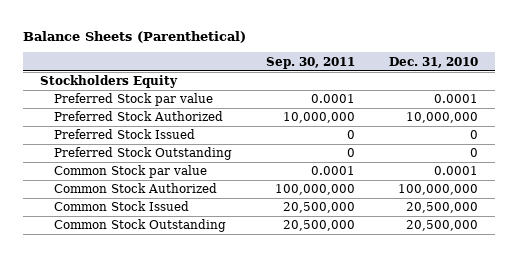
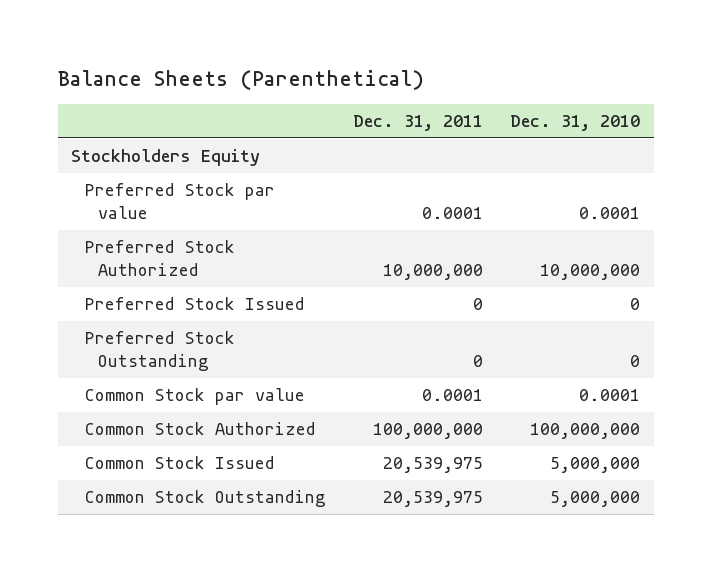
- | Sep. 30, 2011 | Dec. 31, 2010
+ | Dec. 31, 2011 | Dec. 31, 2010
- Common Stock Issued | 20,500,000 | 20,500,000
- Common Stock Outstanding | 20,500,000 | 20,500,000
+ Common Stock Issued | 20,539,975 | 5,000,000
+ Common Stock Outstanding | 20,539,975 | 5,000,000

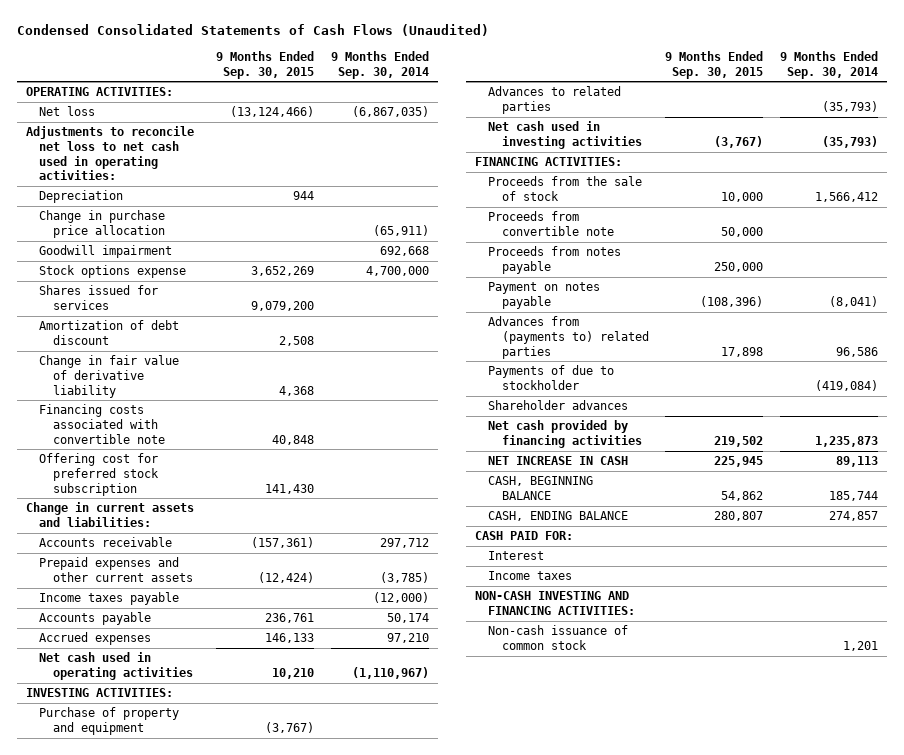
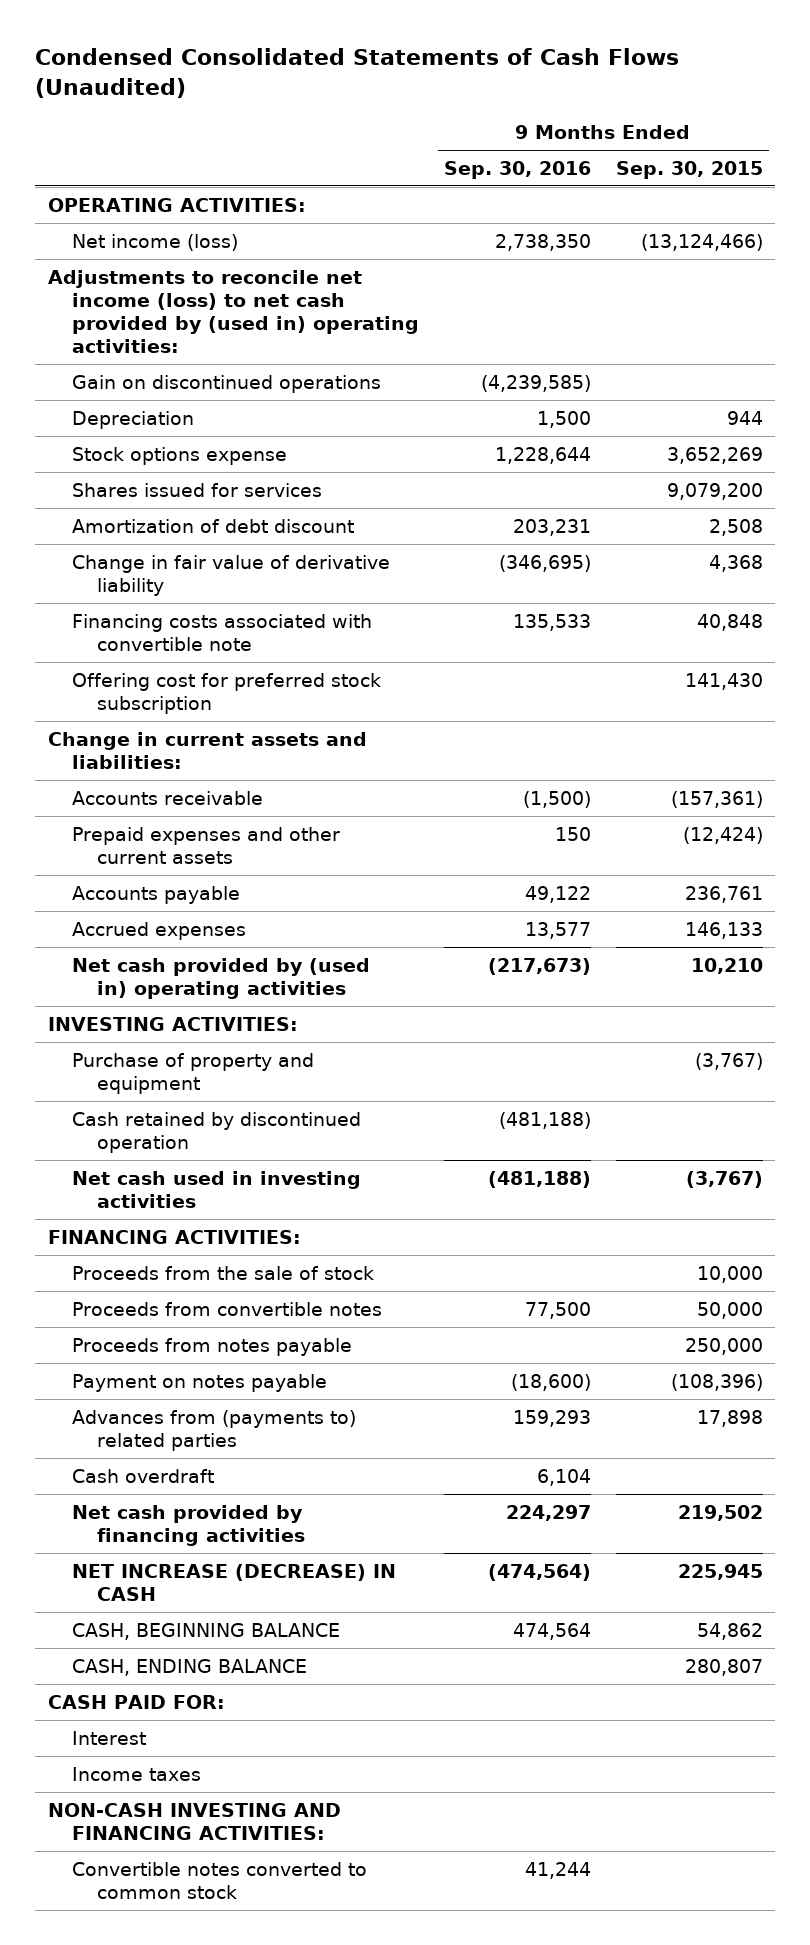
- | 9 Months Ended Sep. 30, 2015 | 9 Months Ended Sep. 30, 2014
+ | 9 Months Ended Sep. 30, 2016 | 9 Months Ended Sep. 30, 2015
- Net loss | (13,124,466) | (6,867,035)
- Adjustments to reconcile net loss to net cash used in operating activities:
+ Net income (loss) | 2,738,350 | (13,124,466)
+ Adjustments to reconcile net income (loss) to net cash provided by (used in) operating activities:
+ Gain on discontinued operations | (4,239,585) |
- Change in purchase price allocation | | (65,911)
- Goodwill impairment | | 692,668
- Income taxes payable | | (12,000)
- Net cash used in operating activities | 10,210 | (1,110,967)
+ Net cash provided by (used in) operating activities | (217,673) | 10,210
- Advances to related parties | | (35,793)
+ Cash retained by discontinued operation | (481,188) |
- Proceeds from convertible note | 50,000 |
+ Proceeds from convertible notes | 77,500 | 50,000
- Payments of due to stockholder | | (419,084)
- Shareholder advances
+ Cash overdraft | 6,104 |
- NET INCREASE IN CASH | 225,945 | 89,113
+ NET INCREASE (DECREASE) IN CASH | (474,564) | 225,945
- Non-cash issuance of common stock | | 1,201
+ Convertible notes converted to common stock | 41,244 |

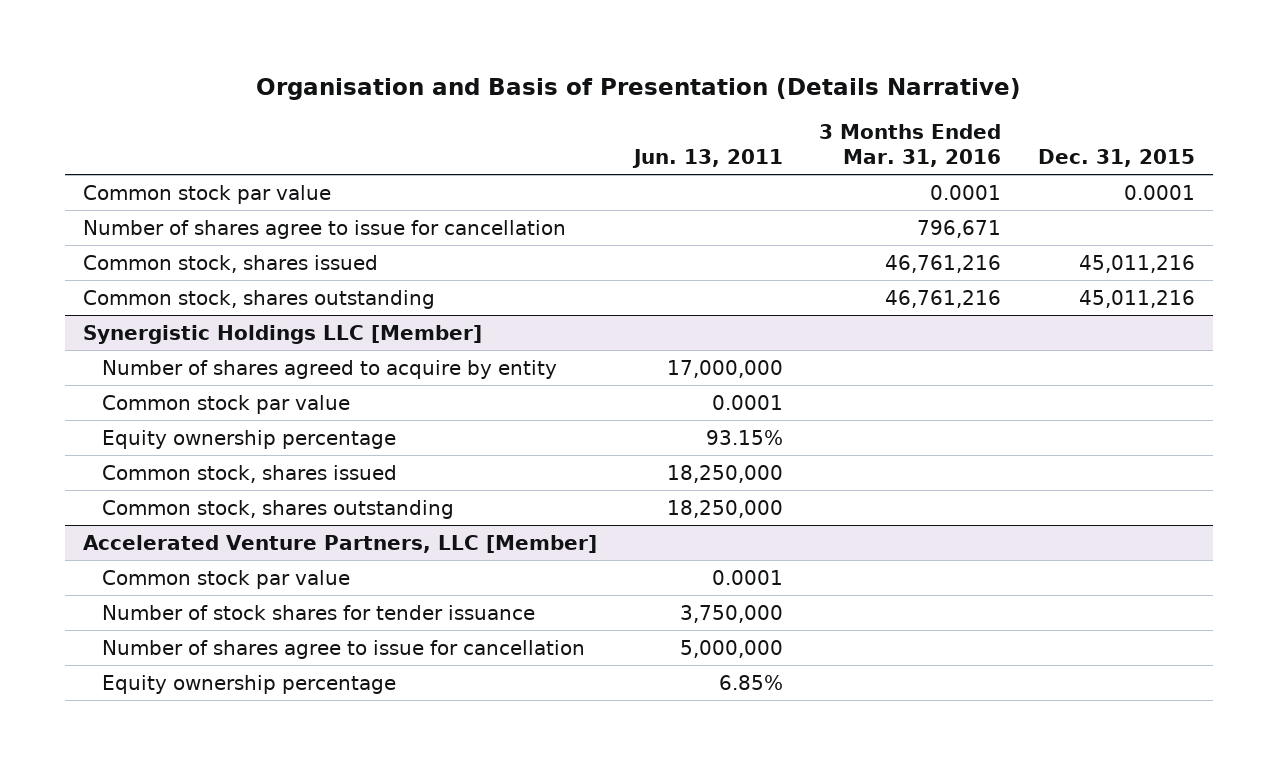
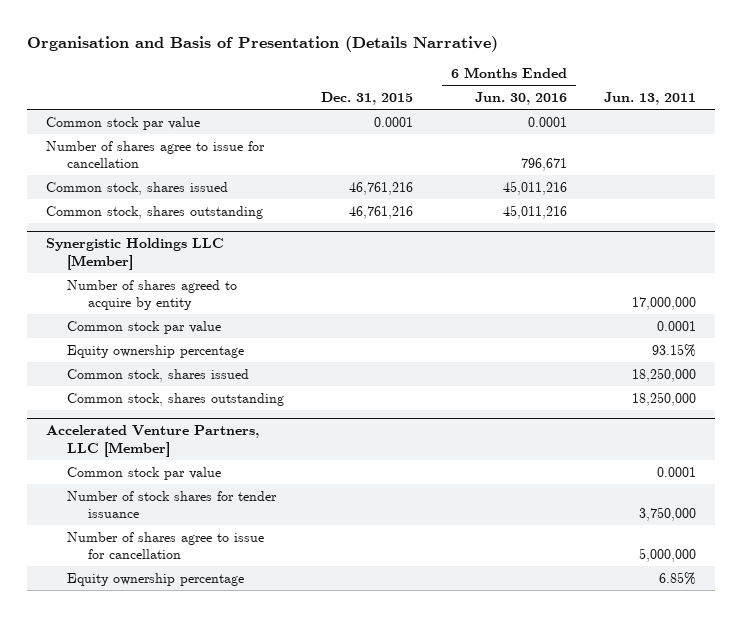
- | Jun. 13, 2011 | 3 Months Ended Mar. 31, 2016 | Dec. 31, 2015
+ | Dec. 31, 2015 | 6 Months Ended Jun. 30, 2016 | Jun. 13, 2011
- Common stock, shares issued | | 46,761,216 | 45,011,216
- Common stock, shares outstanding | | 46,761,216 | 45,011,216
+ Common stock, shares issued | 46,761,216 | 45,011,216 |
+ Common stock, shares outstanding | 46,761,216 | 45,011,216 |

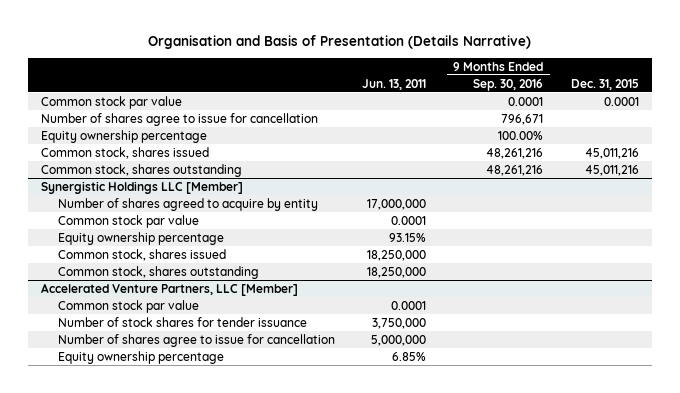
- | Dec. 31, 2015 | 6 Months Ended Jun. 30, 2016 | Jun. 13, 2011
+ | Jun. 13, 2011 | 9 Months Ended Sep. 30, 2016 | Dec. 31, 2015
- Common stock, shares issued | 46,761,216 | 45,011,216 |
- Common stock, shares outstanding | 46,761,216 | 45,011,216 |
+ Equity ownership percentage | | 100.00% |
+ Common stock, shares issued | | 48,261,216 | 45,011,216
+ Common stock, shares outstanding | | 48,261,216 | 45,011,216

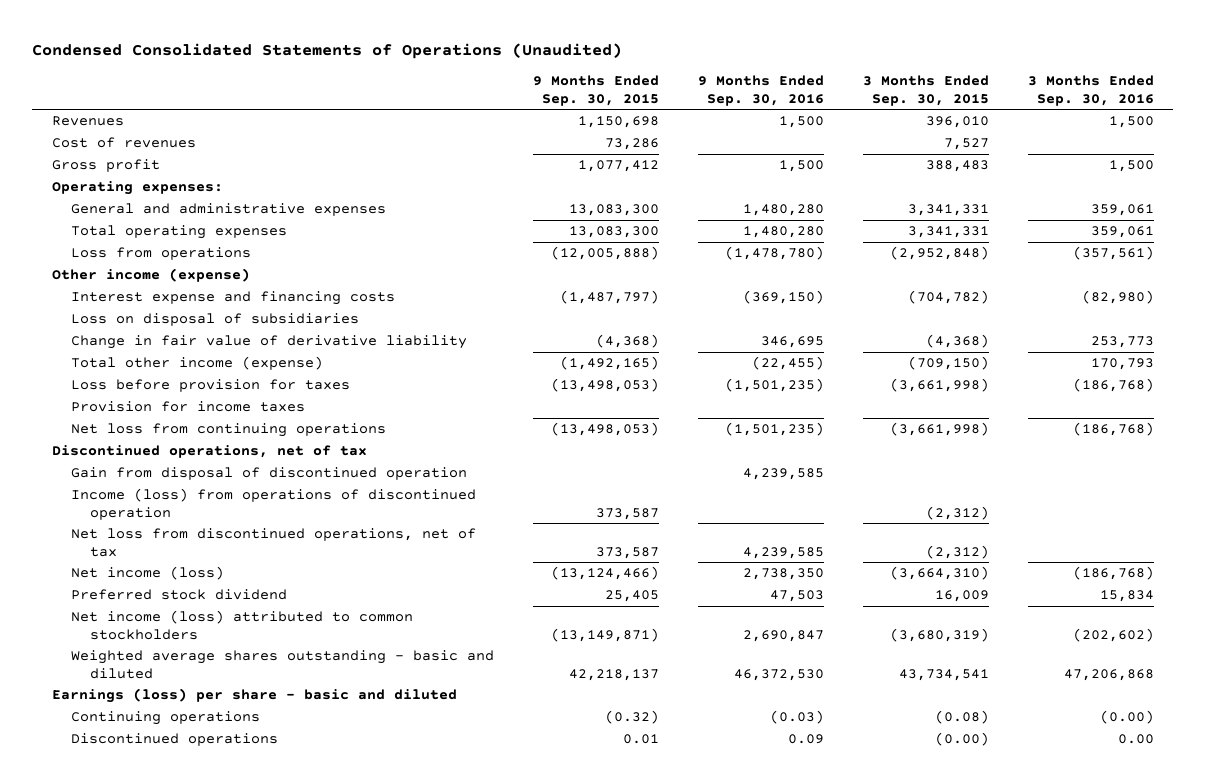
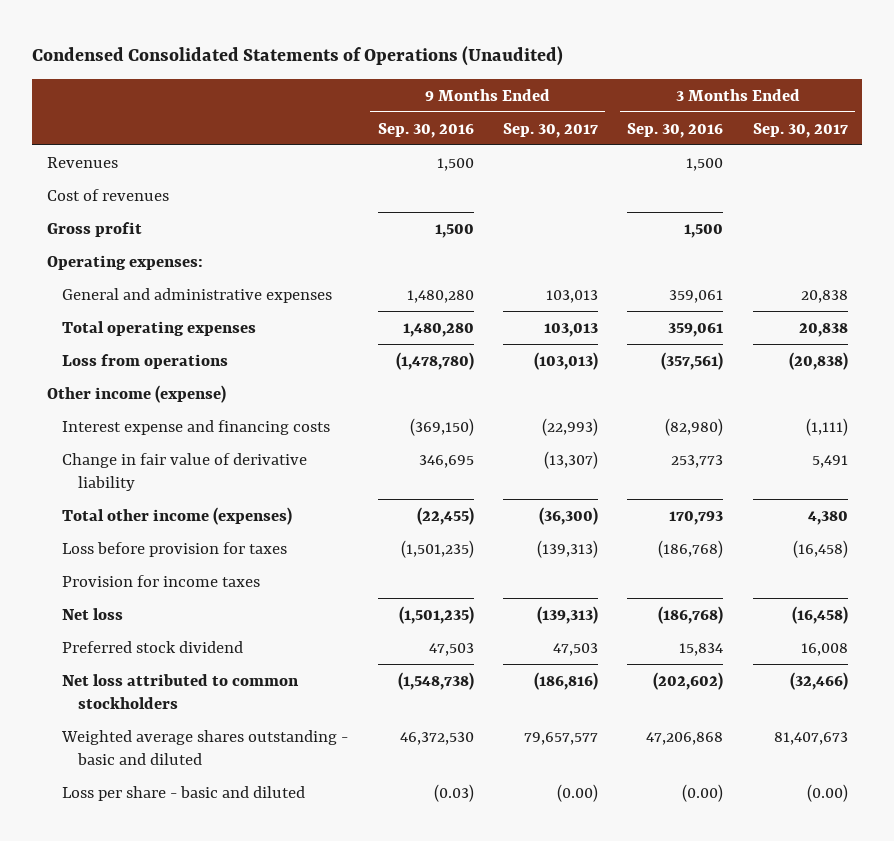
- | 9 Months Ended Sep. 30, 2015 | 9 Months Ended Sep. 30, 2016 | 3 Months Ended Sep. 30, 2015 | 3 Months Ended Sep. 30, 2016
+ | 9 Months Ended Sep. 30, 2016 | 9 Months Ended Sep. 30, 2017 | 3 Months Ended Sep. 30, 2016 | 3 Months Ended Sep. 30, 2017
- Loss on disposal of subsidiaries
- Total other income (expense) | (1,492,165) | (22,455) | (709,150) | 170,793
+ Total other income (expenses) | (22,455) | (36,300) | 170,793 | 4,380
- Net loss from continuing operations | (13,498,053) | (1,501,235) | (3,661,998) | (186,768)
- Discontinued operations, net of tax
- Gain from disposal of discontinued operation | | 4,239,585 | |
- Income (loss) from operations of discontinued operation | 373,587 | | (2,312) |
- Net loss from discontinued operations, net of tax | 373,587 | 4,239,585 | (2,312) |
- Net income (loss) | (13,124,466) | 2,738,350 | (3,664,310) | (186,768)
+ Net loss | (1,501,235) | (139,313) | (186,768) | (16,458)
- Net income (loss) attributed to common stockholders | (13,149,871) | 2,690,847 | (3,680,319) | (202,602)
+ Net loss attributed to common stockholders | (1,548,738) | (186,816) | (202,602) | (32,466)
- Earnings (loss) per share - basic and diluted
- Continuing operations | (0.32) | (0.03) | (0.08) | (0.00)
- Discontinued operations | 0.01 | 0.09 | (0.00) | 0.00
+ Loss per share - basic and diluted | (0.03) | (0.00) | (0.00) | (0.00)

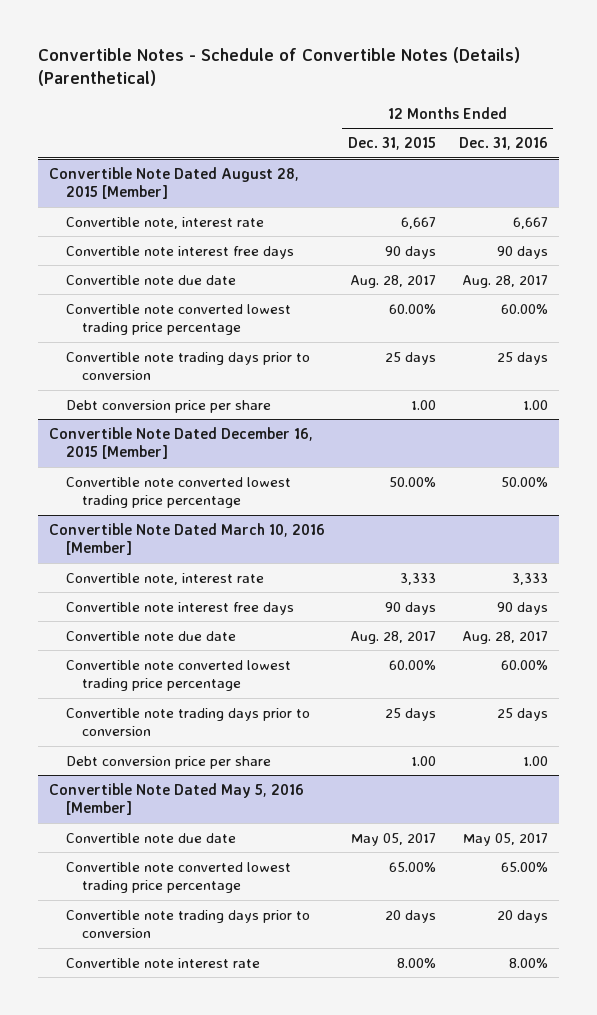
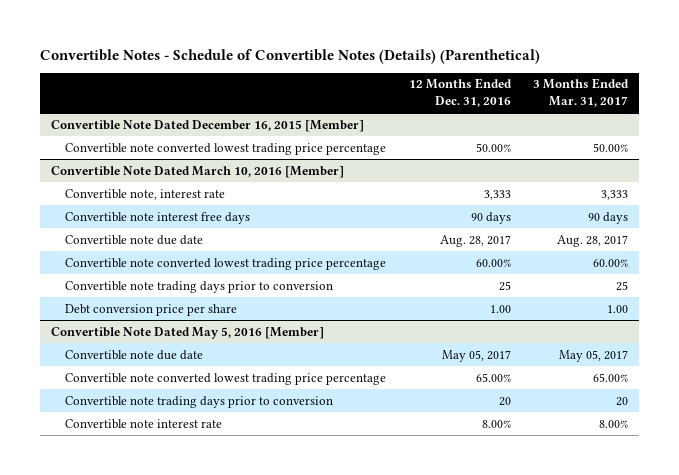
- | 12 Months Ended Dec. 31, 2015 | 12 Months Ended Dec. 31, 2016
+ | 12 Months Ended Dec. 31, 2016 | 3 Months Ended Mar. 31, 2017
- Convertible Note Dated August 28, 2015 [Member]
- Convertible note, interest rate | 6,667 | 6,667
- Convertible note interest free days | 90 days | 90 days
- Convertible note due date | Aug. 28, 2017 | Aug. 28, 2017
- Convertible note converted lowest trading price percentage | 60.00% | 60.00%
- Convertible note trading days prior to conversion | 25 days | 25 days
- Debt conversion price per share | 1.00 | 1.00
@ Convertible Note Dated March 10, 2016 [Member]
- Convertible note trading days prior to conversion | 25 days | 25 days
+ Convertible note trading days prior to conversion | 25 | 25
@ Convertible Note Dated May 5, 2016 [Member]
- Convertible note trading days prior to conversion | 20 days | 20 days
+ Convertible note trading days prior to conversion | 20 | 20

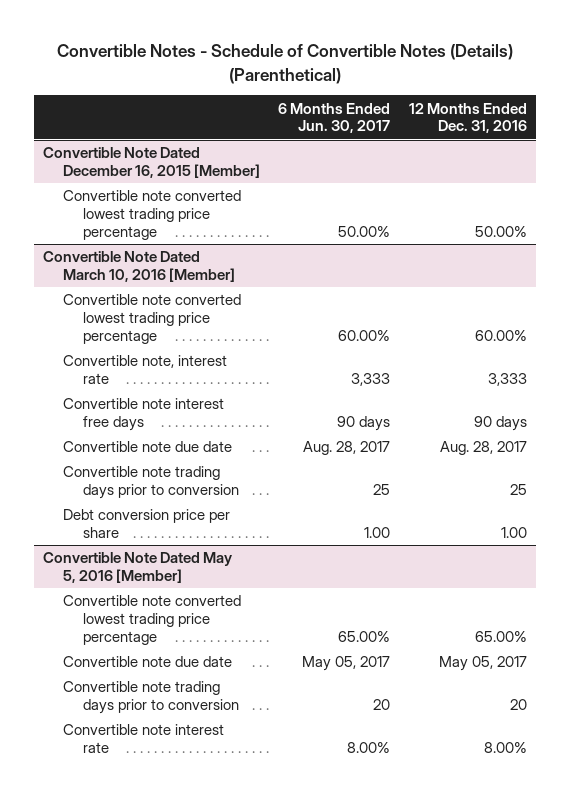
- | 12 Months Ended Dec. 31, 2016 | 3 Months Ended Mar. 31, 2017
+ | 6 Months Ended Jun. 30, 2017 | 12 Months Ended Dec. 31, 2016
@ Convertible Note Dated March 10, 2016 [Member]
moved up: Convertible note converted lowest trading price percentage | 60.00% | 60.00%
@ Convertible Note Dated May 5, 2016 [Member]
moved down: Convertible note due date | May 05, 2017 | May 05, 2017

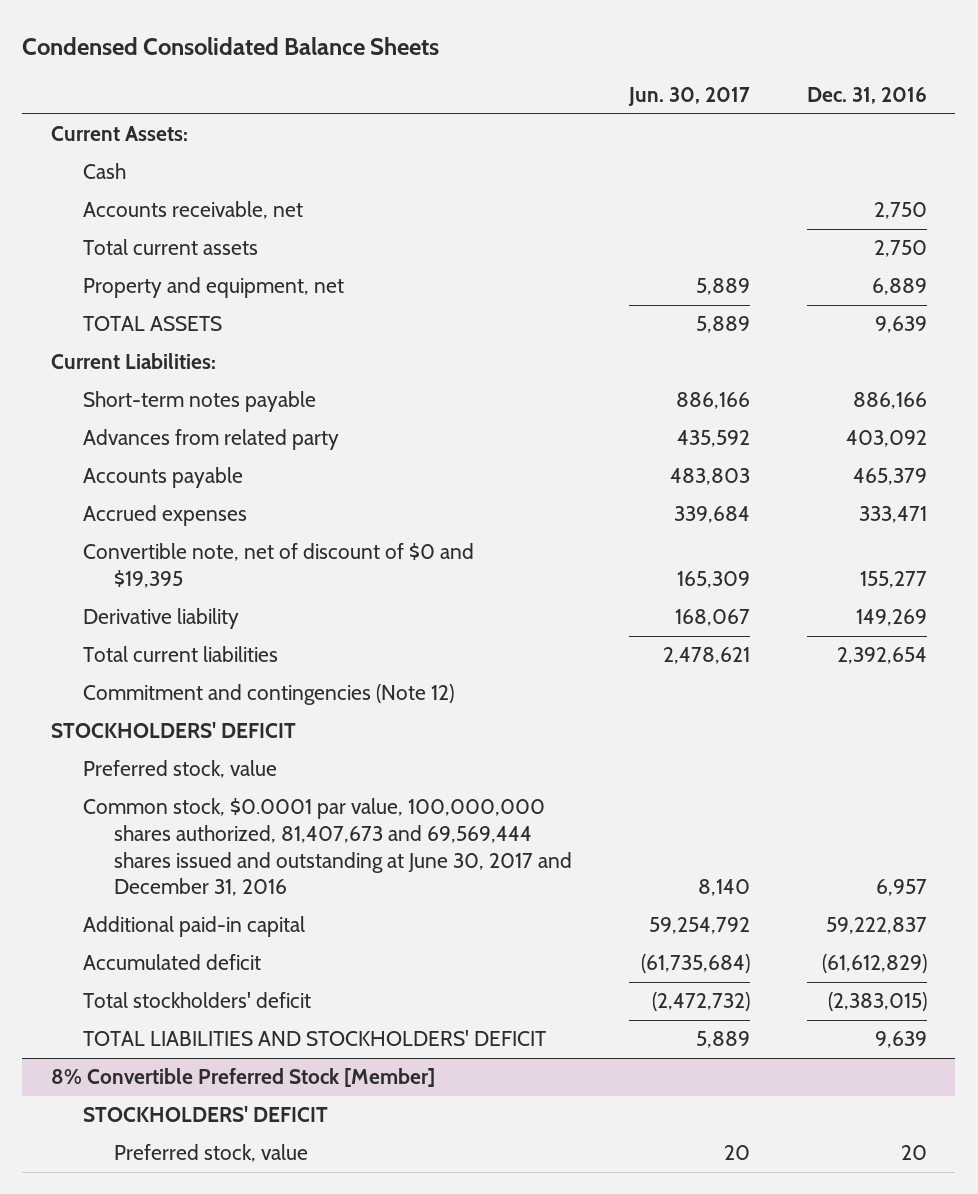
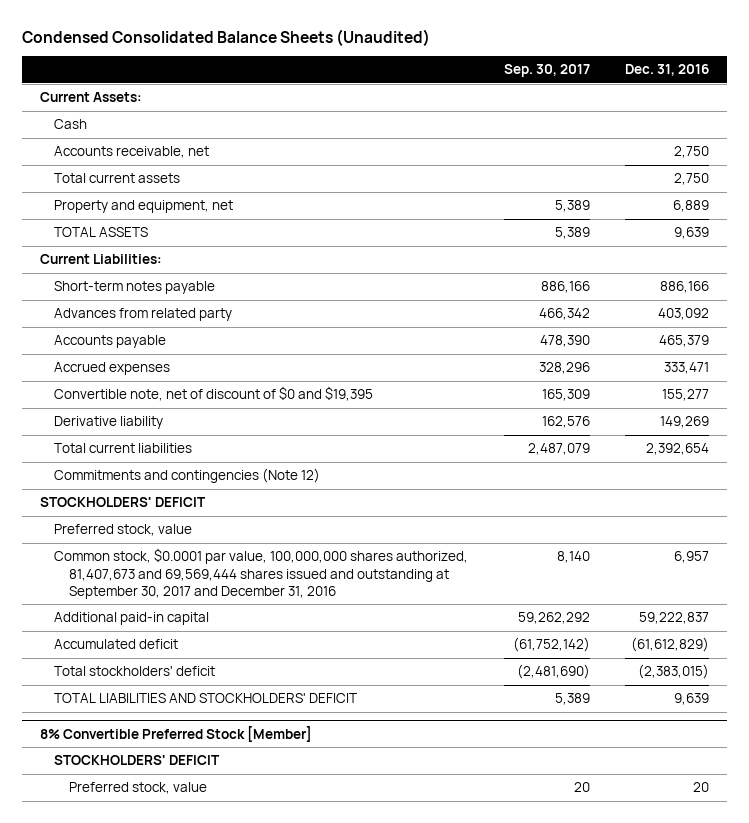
- Condensed Consolidated Balance Sheets
+ Condensed Consolidated Balance Sheets (Unaudited)
- | Jun. 30, 2017 | Dec. 31, 2016
+ | Sep. 30, 2017 | Dec. 31, 2016
- Commitment and contingencies (Note 12)
+ Commitments and contingencies (Note 12)
- Common stock, $0.0001 par value, 100,000,000 shares authorized, 81,407,673 and 69,569,444 shares issued and outstanding at June 30, 2017 and December 31, 2016 | 8,140 | 6,957
+ Common stock, $0.0001 par value, 100,000,000 shares authorized, 81,407,673 and 69,569,444 shares issued and outstanding at September 30, 2017 and December 31, 2016 | 8,140 | 6,957

